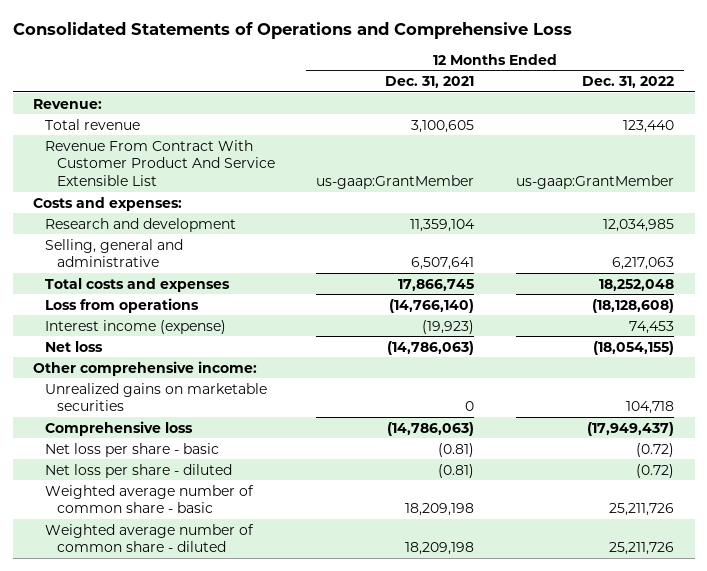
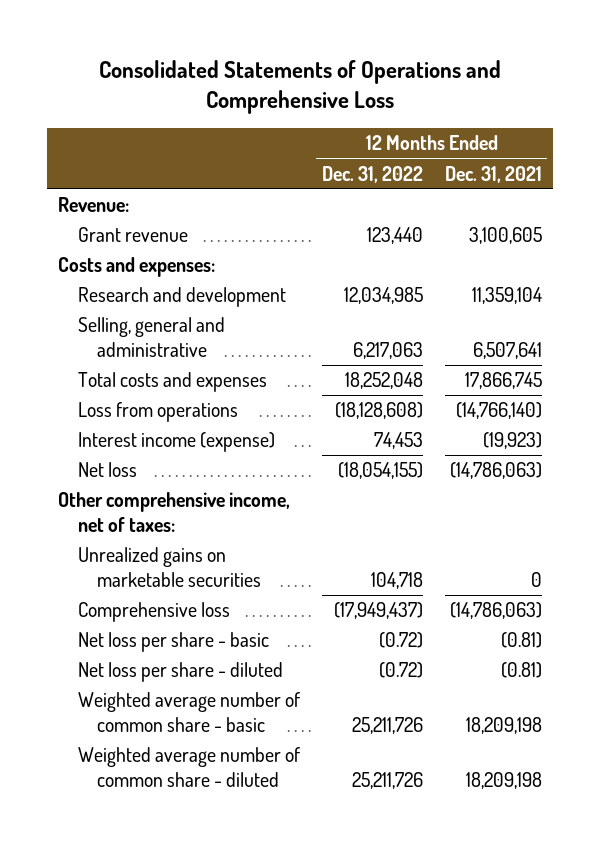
- | 12 Months Ended Dec. 31, 2021 | 12 Months Ended Dec. 31, 2022
+ | 12 Months Ended Dec. 31, 2022 | 12 Months Ended Dec. 31, 2021
- Total revenue | 3,100,605 | 123,440
- Revenue From Contract With Customer Product And Service Extensible List | us-gaap:GrantMember | us-gaap:GrantMember
+ Grant revenue | 123,440 | 3,100,605
- Other comprehensive income:
+ Other comprehensive income, net of taxes:

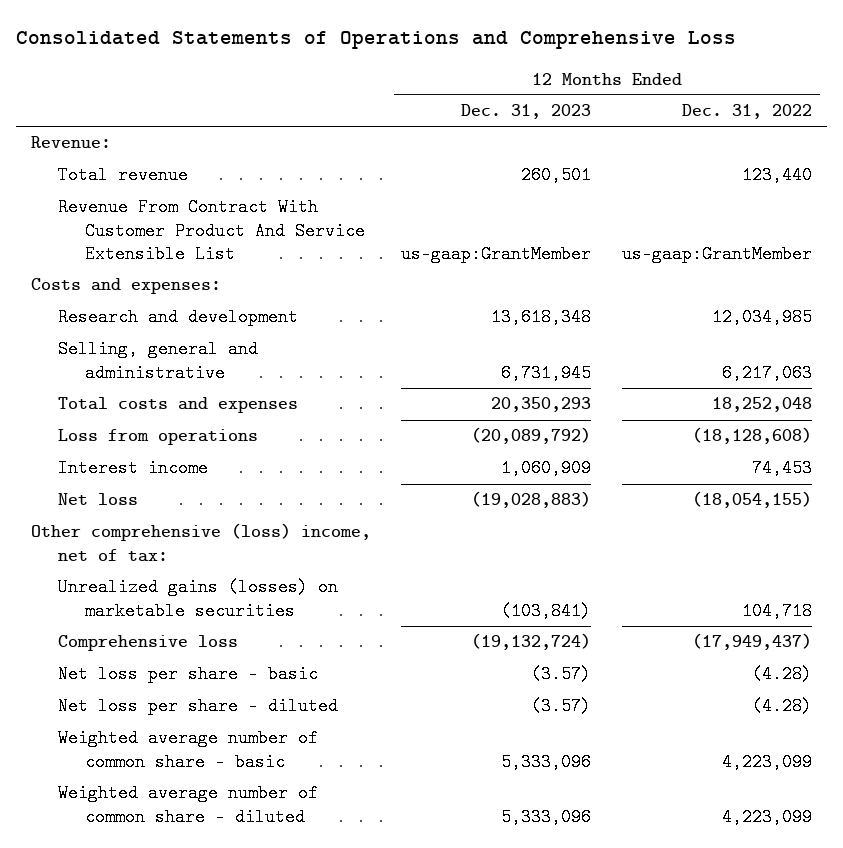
- | 12 Months Ended Dec. 31, 2022 | 12 Months Ended Dec. 31, 2021
+ | 12 Months Ended Dec. 31, 2023 | 12 Months Ended Dec. 31, 2022
- Grant revenue | 123,440 | 3,100,605
+ Total revenue | 260,501 | 123,440
+ Revenue From Contract With Customer Product And Service Extensible List | us-gaap:GrantMember | us-gaap:GrantMember
- Interest income (expense) | 74,453 | (19,923)
+ Interest income | 1,060,909 | 74,453
- Other comprehensive income, net of taxes:
- Unrealized gains on marketable securities | 104,718 | 0
+ Other comprehensive (loss) income, net of tax:
+ Unrealized gains (losses) on marketable securities | (103,841) | 104,718
- Net loss per share - basic | (0.72) | (0.81)
- Net loss per share - diluted | (0.72) | (0.81)
- Weighted average number of common share - basic | 25,211,726 | 18,209,198
- Weighted average number of common share - diluted | 25,211,726 | 18,209,198
+ Net loss per share - basic | (3.57) | (4.28)
+ Net loss per share - diluted | (3.57) | (4.28)
+ Weighted average number of common share - basic | 5,333,096 | 4,223,099
+ Weighted average number of common share - diluted | 5,333,096 | 4,223,099

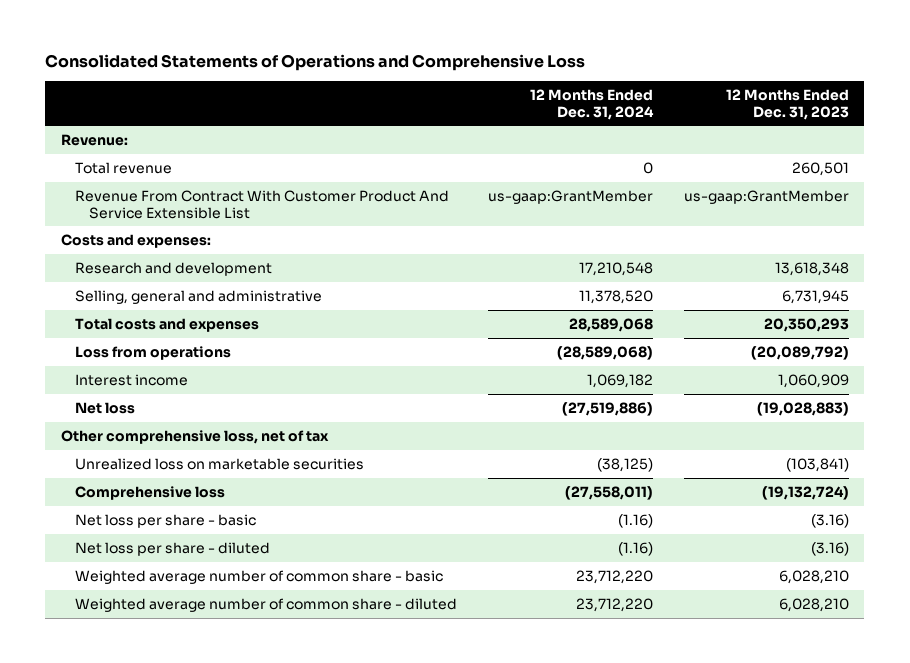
- | 12 Months Ended Dec. 31, 2023 | 12 Months Ended Dec. 31, 2022
+ | 12 Months Ended Dec. 31, 2024 | 12 Months Ended Dec. 31, 2023
- Other comprehensive (loss) income, net of tax:
- Unrealized gains (losses) on marketable securities | (103,841) | 104,718
+ Other comprehensive loss, net of tax
+ Unrealized loss on marketable securities | (38,125) | (103,841)
- Net loss per share - basic | (3.57) | (4.28)
- Net loss per share - diluted | (3.57) | (4.28)
- Weighted average number of common share - basic | 5,333,096 | 4,223,099
- Weighted average number of common share - diluted | 5,333,096 | 4,223,099
+ Net loss per share - basic | (1.16) | (3.16)
+ Net loss per share - diluted | (1.16) | (3.16)
+ Weighted average number of common share - basic | 23,712,220 | 6,028,210
+ Weighted average number of common share - diluted | 23,712,220 | 6,028,210

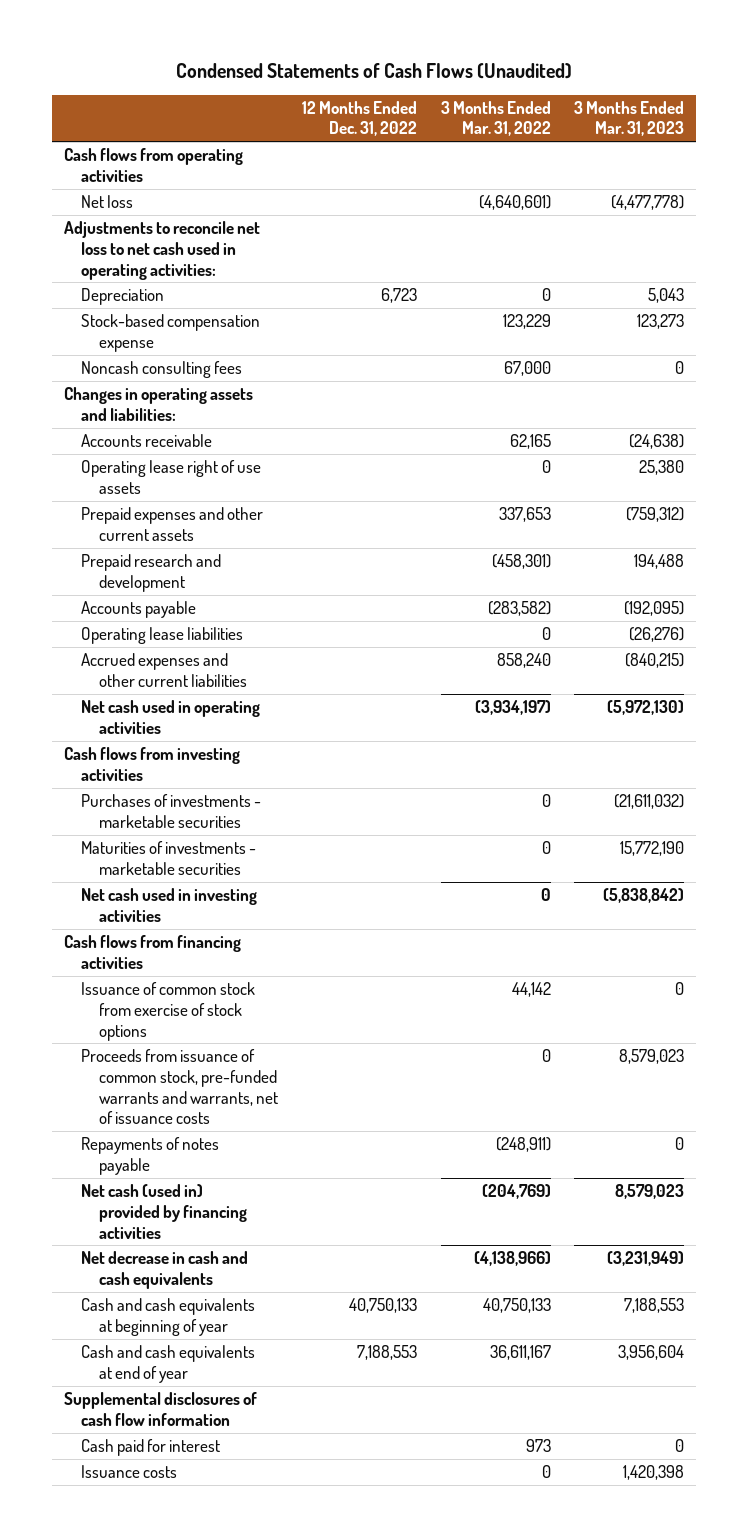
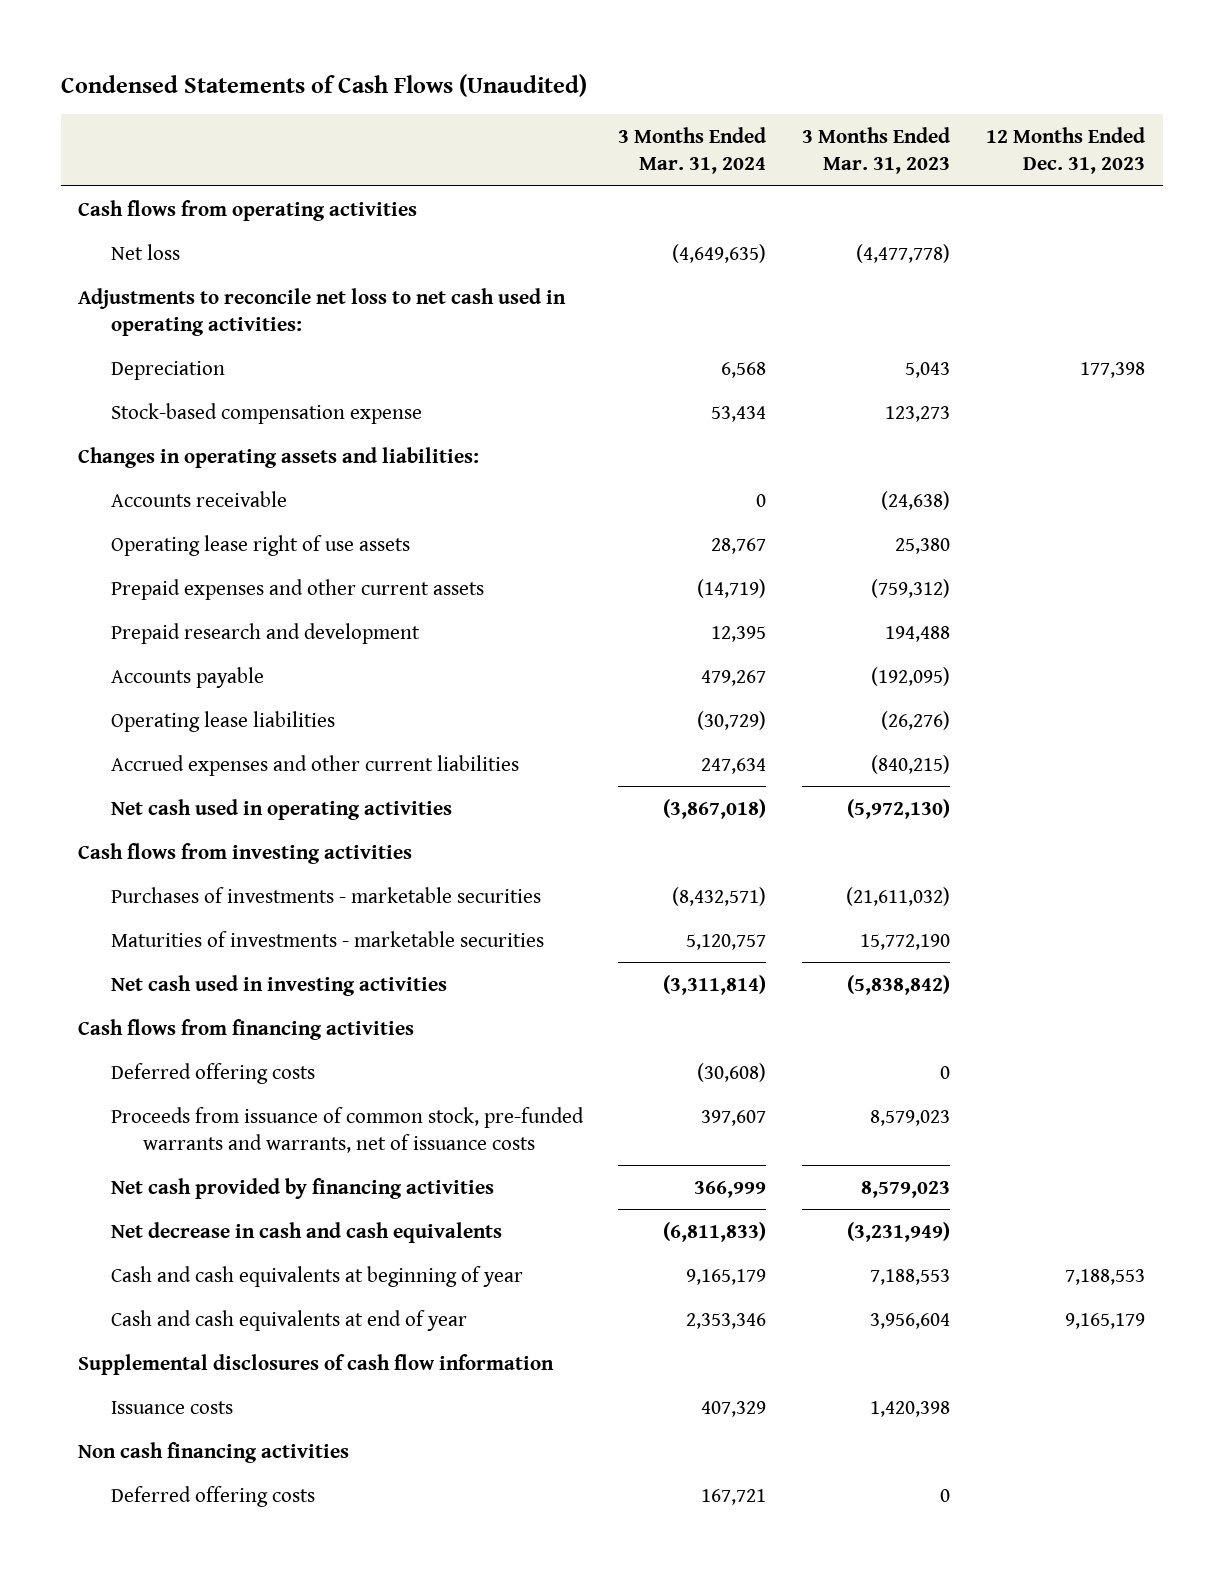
- | 12 Months Ended Dec. 31, 2022 | 3 Months Ended Mar. 31, 2022 | 3 Months Ended Mar. 31, 2023
+ | 3 Months Ended Mar. 31, 2024 | 3 Months Ended Mar. 31, 2023 | 12 Months Ended Dec. 31, 2023
- Noncash consulting fees | | 67,000 | 0
- Issuance of common stock from exercise of stock options | | 44,142 | 0
+ Deferred offering costs | (30,608) | 0 |
- Repayments of notes payable | | (248,911) | 0
- Net cash (used in) provided by financing activities | | (204,769) | 8,579,023
+ Net cash provided by financing activities | 366,999 | 8,579,023 |
- Cash paid for interest | | 973 | 0
+ Non cash financing activities
+ Deferred offering costs | 167,721 | 0 |

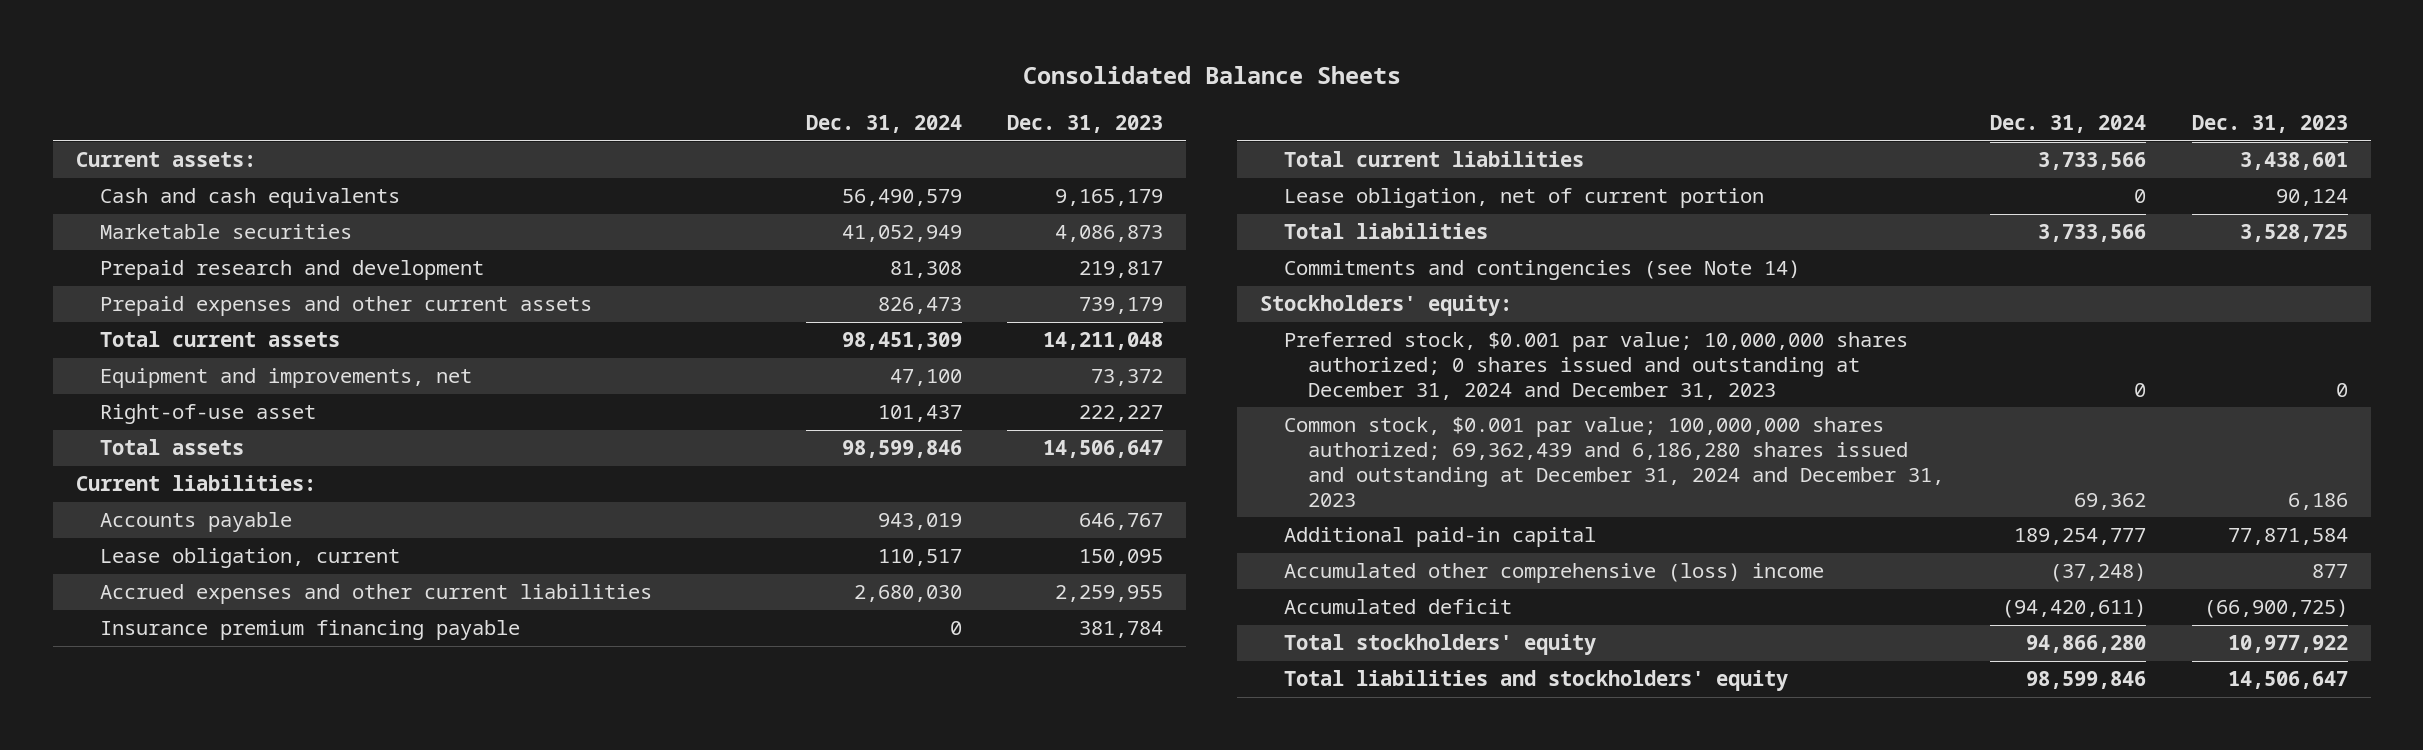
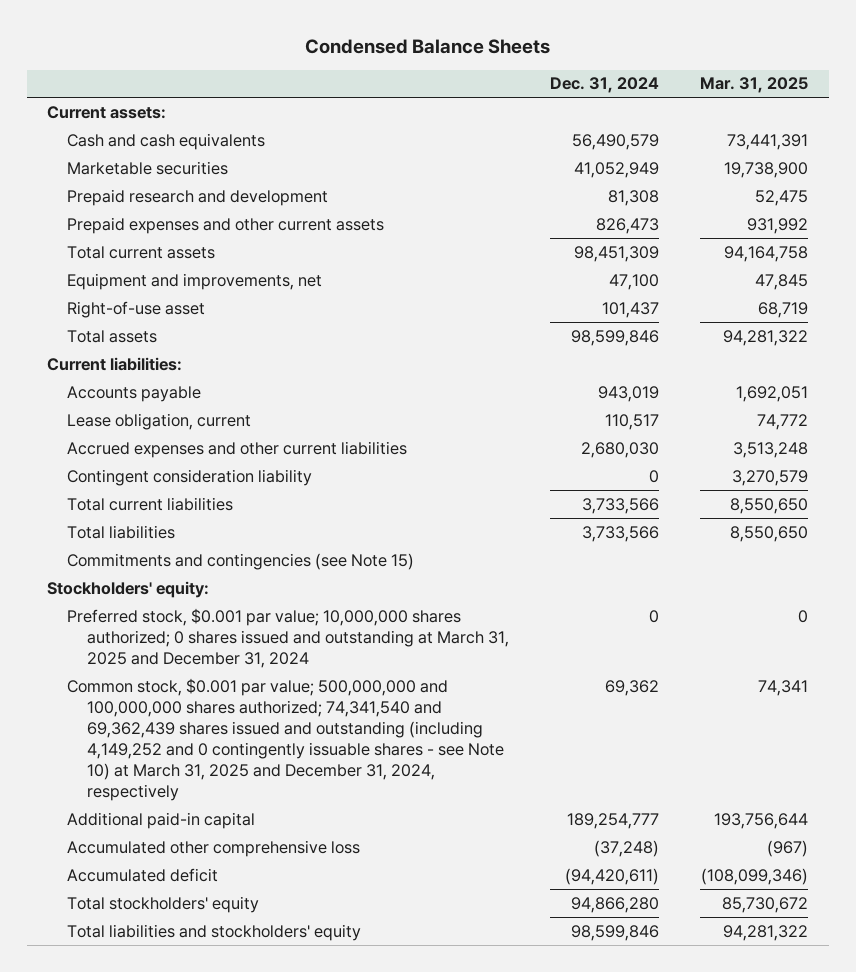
- Consolidated Balance Sheets
+ Condensed Balance Sheets
- | Dec. 31, 2024 | Dec. 31, 2023
+ | Dec. 31, 2024 | Mar. 31, 2025
- Insurance premium financing payable | 0 | 381,784
+ Contingent consideration liability | 0 | 3,270,579
- Lease obligation, net of current portion | 0 | 90,124
- Commitments and contingencies (see Note 14)
+ Commitments and contingencies (see Note 15)
- Preferred stock, $0.001 par value; 10,000,000 shares authorized; 0 shares issued and outstanding at December 31, 2024 and December 31, 2023 | 0 | 0
- Common stock, $0.001 par value; 100,000,000 shares authorized; 69,362,439 and 6,186,280 shares issued and outstanding at December 31, 2024 and December 31, 2023 | 69,362 | 6,186
+ Preferred stock, $0.001 par value; 10,000,000 shares authorized; 0 shares issued and outstanding at March 31, 2025 and December 31, 2024 | 0 | 0
+ Common stock, $0.001 par value; 500,000,000 and 100,000,000 shares authorized; 74,341,540 and 69,362,439 shares issued and outstanding (including 4,149,252 and 0 contingently issuable shares - see Note 10) at March 31, 2025 and December 31, 2024, respectively | 69,362 | 74,341
- Accumulated other comprehensive (loss) income | (37,248) | 877
+ Accumulated other comprehensive loss | (37,248) | (967)

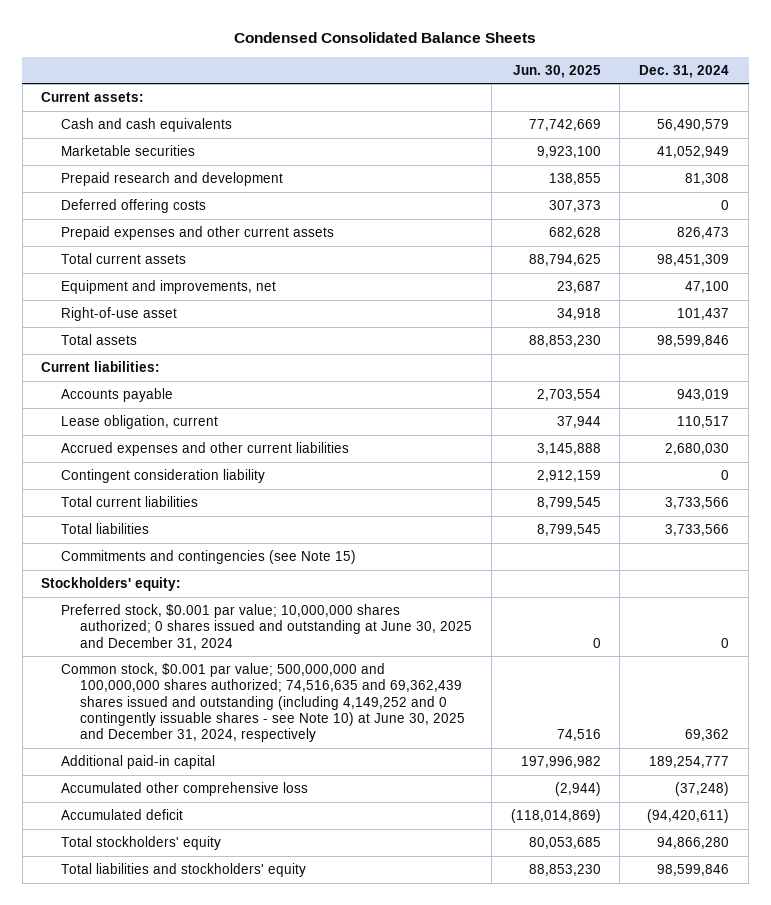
- Condensed Balance Sheets
+ Condensed Consolidated Balance Sheets
- | Dec. 31, 2024 | Mar. 31, 2025
+ | Jun. 30, 2025 | Dec. 31, 2024
+ Deferred offering costs | 307,373 | 0
- Preferred stock, $0.001 par value; 10,000,000 shares authorized; 0 shares issued and outstanding at March 31, 2025 and December 31, 2024 | 0 | 0
- Common stock, $0.001 par value; 500,000,000 and 100,000,000 shares authorized; 74,341,540 and 69,362,439 shares issued and outstanding (including 4,149,252 and 0 contingently issuable shares - see Note 10) at March 31, 2025 and December 31, 2024, respectively | 69,362 | 74,341
+ Preferred stock, $0.001 par value; 10,000,000 shares authorized; 0 shares issued and outstanding at June 30, 2025 and December 31, 2024 | 0 | 0
+ Common stock, $0.001 par value; 500,000,000 and 100,000,000 shares authorized; 74,516,635 and 69,362,439 shares issued and outstanding (including 4,149,252 and 0 contingently issuable shares - see Note 10) at June 30, 2025 and December 31, 2024, respectively | 74,516 | 69,362

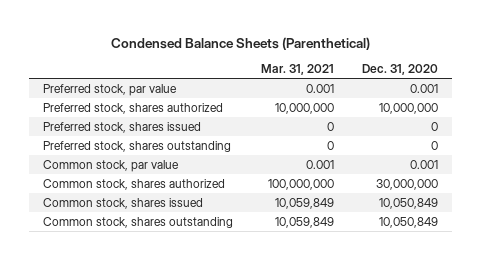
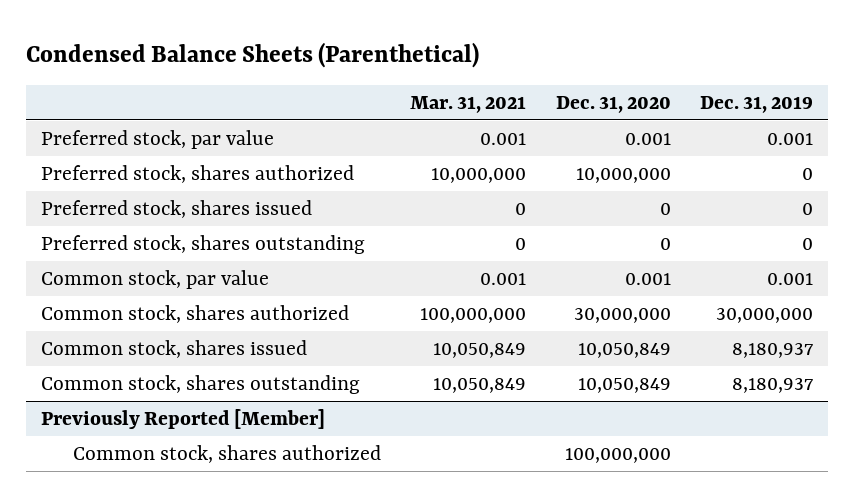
- | Mar. 31, 2021 | Dec. 31, 2020
+ | Mar. 31, 2021 | Dec. 31, 2020 | Dec. 31, 2019
- Common stock, shares issued | 10,059,849 | 10,050,849
- Common stock, shares outstanding | 10,059,849 | 10,050,849
+ Common stock, shares issued | 10,050,849 | 10,050,849 | 8,180,937
+ Common stock, shares outstanding | 10,050,849 | 10,050,849 | 8,180,937
+ Previously Reported [Member]
+ Common stock, shares authorized | | 100,000,000 |

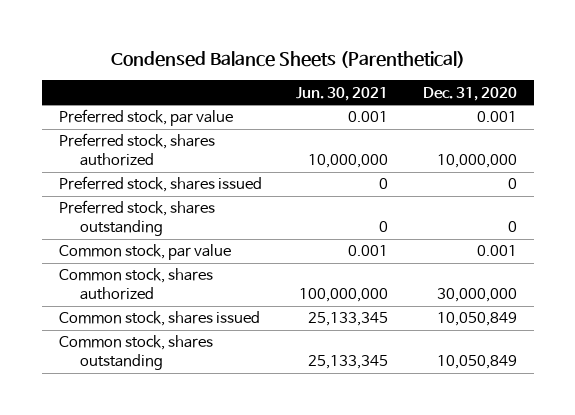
- | Mar. 31, 2021 | Dec. 31, 2020 | Dec. 31, 2019
+ | Jun. 30, 2021 | Dec. 31, 2020
- Previously Reported [Member]
- Common stock, shares authorized | | 100,000,000 |

